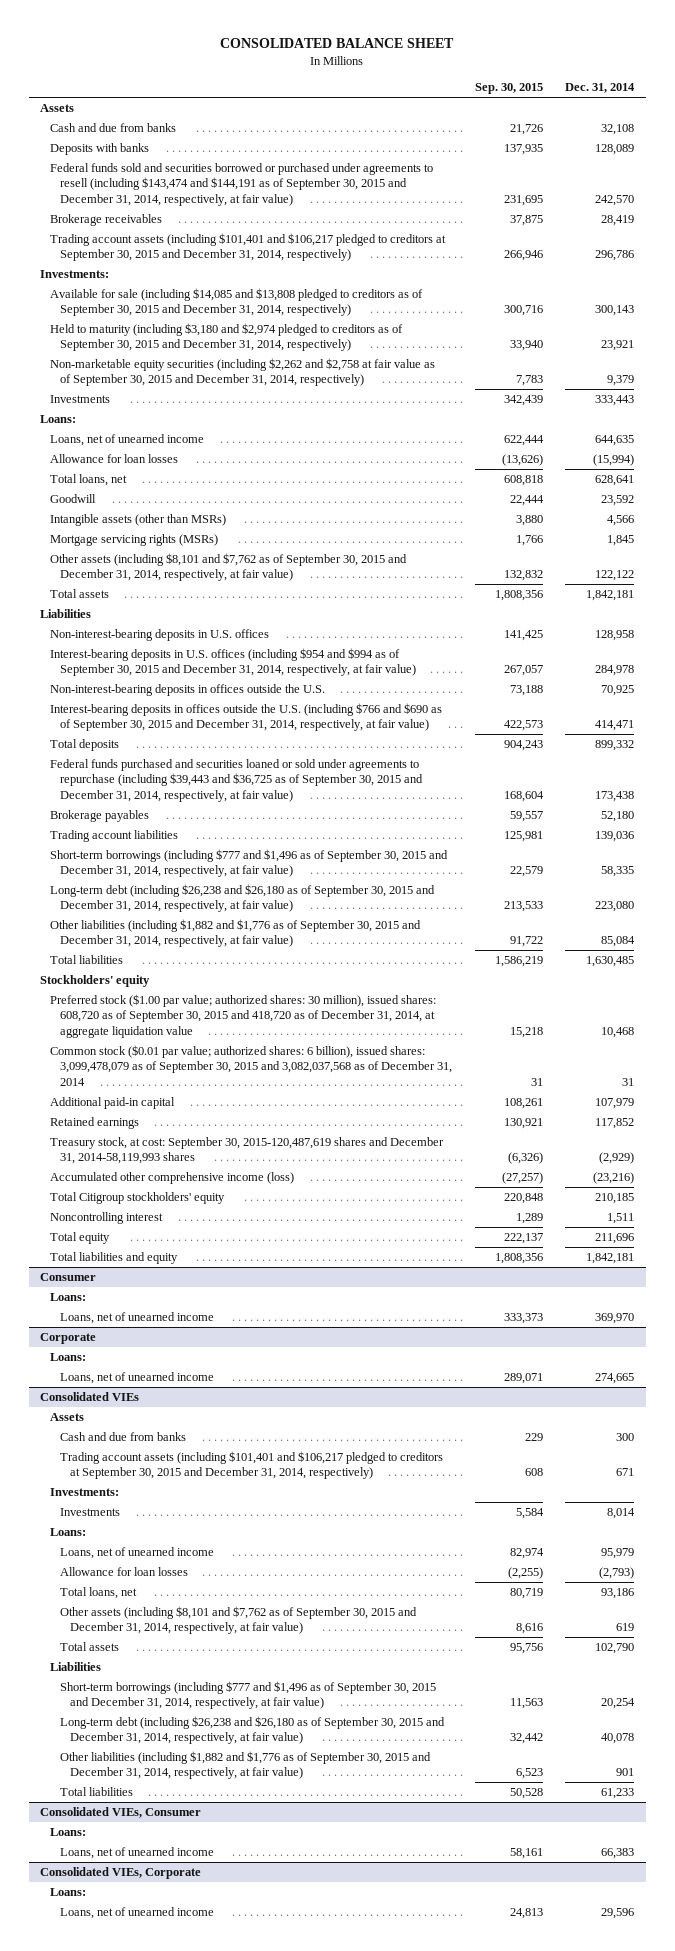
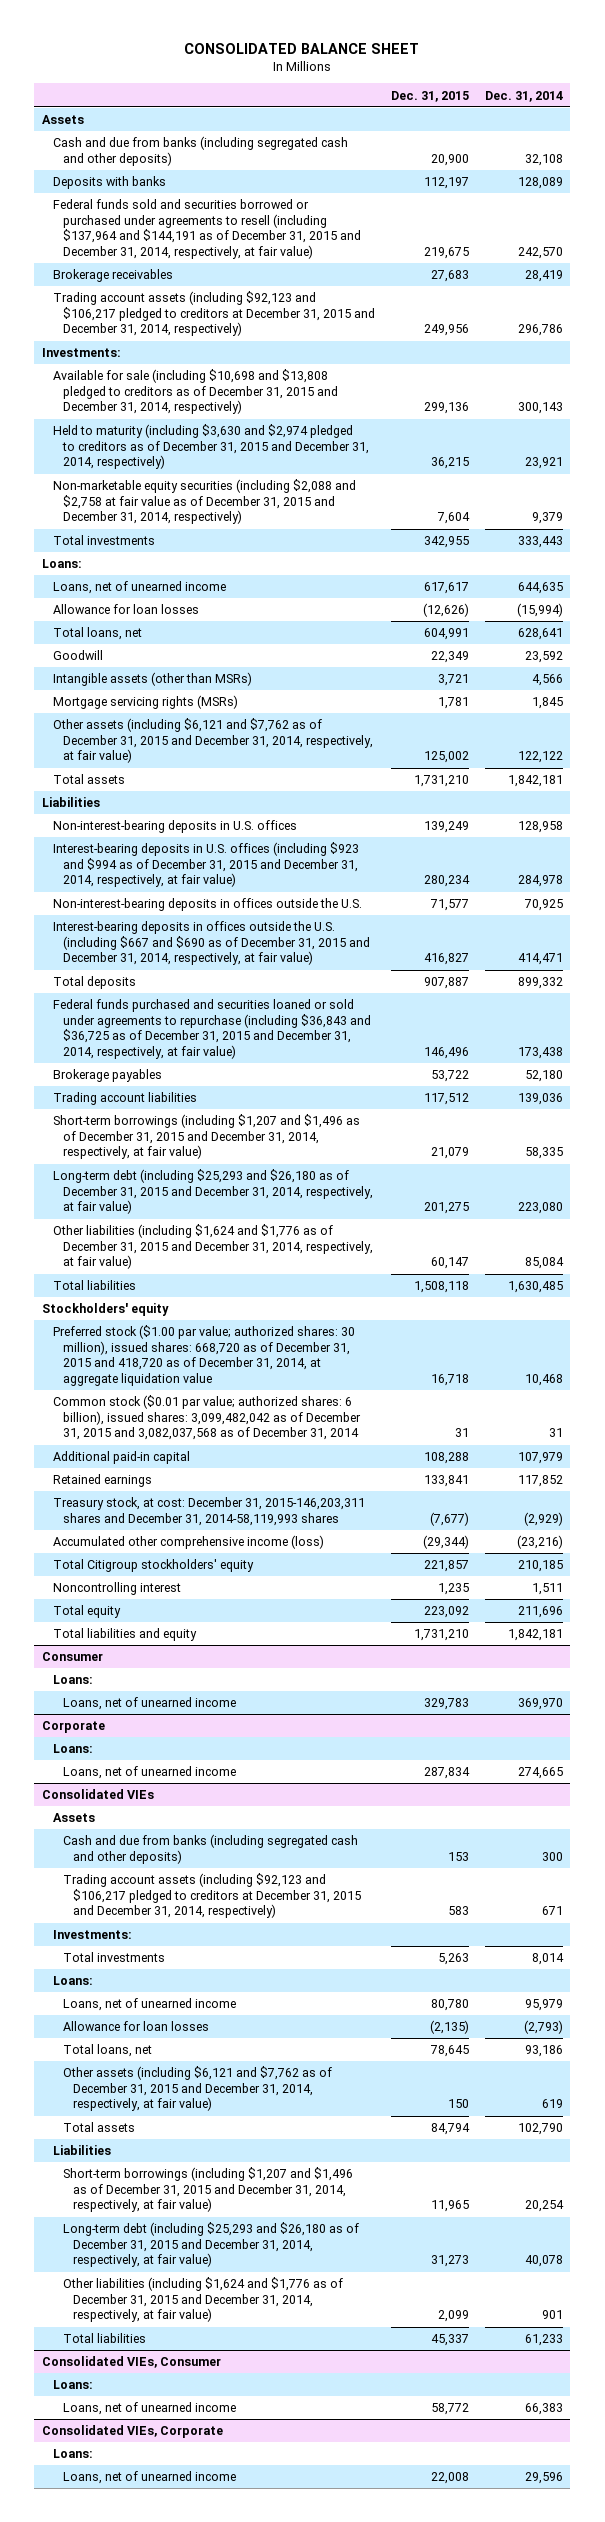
- | Sep. 30, 2015 | Dec. 31, 2014
+ | Dec. 31, 2015 | Dec. 31, 2014
- Cash and due from banks | 21,726 | 32,108
+ Cash and due from banks (including segregated cash and other deposits) | 20,900 | 32,108
- Federal funds sold and securities borrowed or purchased under agreements to resell (including $143,474 and $144,191 as of September 30, 2015 and December 31, 2014, respectively, at fair value) | 231,695 | 242,570
+ Federal funds sold and securities borrowed or purchased under agreements to resell (including $137,964 and $144,191 as of December 31, 2015 and December 31, 2014, respectively, at fair value) | 219,675 | 242,570
- Trading account assets (including $101,401 and $106,217 pledged to creditors at September 30, 2015 and December 31, 2014, respectively) | 266,946 | 296,786
+ Trading account assets (including $92,123 and $106,217 pledged to creditors at December 31, 2015 and December 31, 2014, respectively) | 249,956 | 296,786
- Available for sale (including $14,085 and $13,808 pledged to creditors as of September 30, 2015 and December 31, 2014, respectively) | 300,716 | 300,143
- Held to maturity (including $3,180 and $2,974 pledged to creditors as of September 30, 2015 and December 31, 2014, respectively) | 33,940 | 23,921
- Non-marketable equity securities (including $2,262 and $2,758 at fair value as of September 30, 2015 and December 31, 2014, respectively) | 7,783 | 9,379
- Investments | 342,439 | 333,443
+ Available for sale (including $10,698 and $13,808 pledged to creditors as of December 31, 2015 and December 31, 2014, respectively) | 299,136 | 300,143
+ Held to maturity (including $3,630 and $2,974 pledged to creditors as of December 31, 2015 and December 31, 2014, respectively) | 36,215 | 23,921
+ Non-marketable equity securities (including $2,088 and $2,758 at fair value as of December 31, 2015 and December 31, 2014, respectively) | 7,604 | 9,379
+ Total investments | 342,955 | 333,443
- Other assets (including $8,101 and $7,762 as of September 30, 2015 and December 31, 2014, respectively, at fair value) | 132,832 | 122,122
+ Other assets (including $6,121 and $7,762 as of December 31, 2015 and December 31, 2014, respectively, at fair value) | 125,002 | 122,122
- Interest-bearing deposits in U.S. offices (including $954 and $994 as of September 30, 2015 and December 31, 2014, respectively, at fair value) | 267,057 | 284,978
+ Interest-bearing deposits in U.S. offices (including $923 and $994 as of December 31, 2015 and December 31, 2014, respectively, at fair value) | 280,234 | 284,978
- Interest-bearing deposits in offices outside the U.S. (including $766 and $690 as of September 30, 2015 and December 31, 2014, respectively, at fair value) | 422,573 | 414,471
+ Interest-bearing deposits in offices outside the U.S. (including $667 and $690 as of December 31, 2015 and December 31, 2014, respectively, at fair value) | 416,827 | 414,471
- Federal funds purchased and securities loaned or sold under agreements to repurchase (including $39,443 and $36,725 as of September 30, 2015 and December 31, 2014, respectively, at fair value) | 168,604 | 173,438
+ Federal funds purchased and securities loaned or sold under agreements to repurchase (including $36,843 and $36,725 as of December 31, 2015 and December 31, 2014, respectively, at fair value) | 146,496 | 173,438
- Short-term borrowings (including $777 and $1,496 as of September 30, 2015 and December 31, 2014, respectively, at fair value) | 22,579 | 58,335
- Long-term debt (including $26,238 and $26,180 as of September 30, 2015 and December 31, 2014, respectively, at fair value) | 213,533 | 223,080
- Other liabilities (including $1,882 and $1,776 as of September 30, 2015 and December 31, 2014, respectively, at fair value) | 91,722 | 85,084
+ Short-term borrowings (including $1,207 and $1,496 as of December 31, 2015 and December 31, 2014, respectively, at fair value) | 21,079 | 58,335
+ Long-term debt (including $25,293 and $26,180 as of December 31, 2015 and December 31, 2014, respectively, at fair value) | 201,275 | 223,080
+ Other liabilities (including $1,624 and $1,776 as of December 31, 2015 and December 31, 2014, respectively, at fair value) | 60,147 | 85,084
- Preferred stock ($1.00 par value; authorized shares: 30 million), issued shares: 608,720 as of September 30, 2015 and 418,720 as of December 31, 2014, at aggregate liquidation value | 15,218 | 10,468
- Common stock ($0.01 par value; authorized shares: 6 billion), issued shares: 3,099,478,079 as of September 30, 2015 and 3,082,037,568 as of December 31, 2014 | 31 | 31
+ Preferred stock ($1.00 par value; authorized shares: 30 million), issued shares: 668,720 as of December 31, 2015 and 418,720 as of December 31, 2014, at aggregate liquidation value | 16,718 | 10,468
+ Common stock ($0.01 par value; authorized shares: 6 billion), issued shares: 3,099,482,042 as of December 31, 2015 and 3,082,037,568 as of December 31, 2014 | 31 | 31
- Treasury stock, at cost: September 30, 2015-120,487,619 shares and December 31, 2014-58,119,993 shares | (6,326) | (2,929)
+ Treasury stock, at cost: December 31, 2015-146,203,311 shares and December 31, 2014-58,119,993 shares | (7,677) | (2,929)
@ Consolidated VIEs
- Cash and due from banks | 229 | 300
- Trading account assets (including $101,401 and $106,217 pledged to creditors at September 30, 2015 and December 31, 2014, respectively) | 608 | 671
+ Cash and due from banks (including segregated cash and other deposits) | 153 | 300
+ Trading account assets (including $92,123 and $106,217 pledged to creditors at December 31, 2015 and December 31, 2014, respectively) | 583 | 671
- Investments | 5,584 | 8,014
+ Total investments | 5,263 | 8,014
- Other assets (including $8,101 and $7,762 as of September 30, 2015 and December 31, 2014, respectively, at fair value) | 8,616 | 619
+ Other assets (including $6,121 and $7,762 as of December 31, 2015 and December 31, 2014, respectively, at fair value) | 150 | 619
- Short-term borrowings (including $777 and $1,496 as of September 30, 2015 and December 31, 2014, respectively, at fair value) | 11,563 | 20,254
- Long-term debt (including $26,238 and $26,180 as of September 30, 2015 and December 31, 2014, respectively, at fair value) | 32,442 | 40,078
- Other liabilities (including $1,882 and $1,776 as of September 30, 2015 and December 31, 2014, respectively, at fair value) | 6,523 | 901
+ Short-term borrowings (including $1,207 and $1,496 as of December 31, 2015 and December 31, 2014, respectively, at fair value) | 11,965 | 20,254
+ Long-term debt (including $25,293 and $26,180 as of December 31, 2015 and December 31, 2014, respectively, at fair value) | 31,273 | 40,078
+ Other liabilities (including $1,624 and $1,776 as of December 31, 2015 and December 31, 2014, respectively, at fair value) | 2,099 | 901

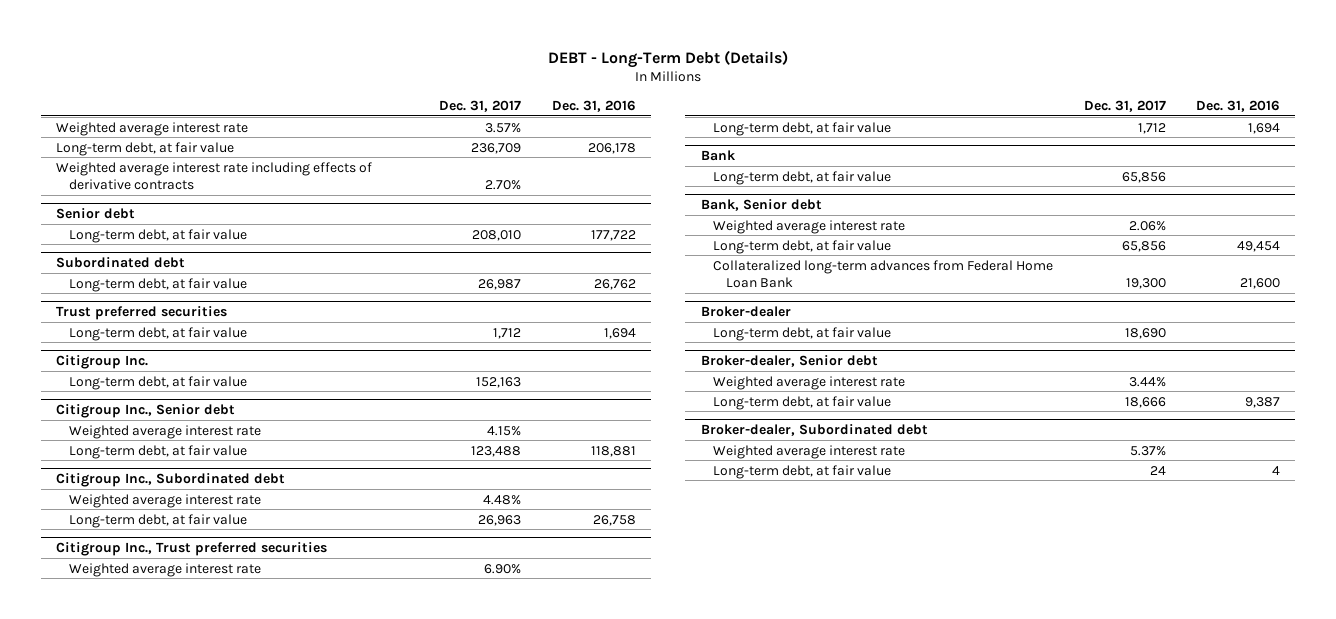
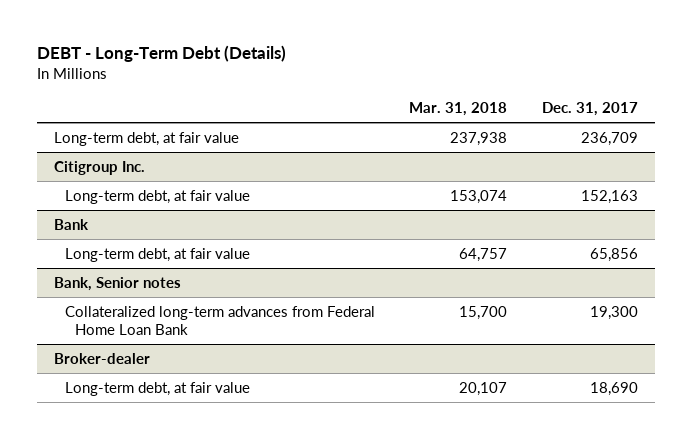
- | Dec. 31, 2017 | Dec. 31, 2016
+ | Mar. 31, 2018 | Dec. 31, 2017
- Weighted average interest rate | 3.57% |
- Weighted average interest rate including effects of derivative contracts | 2.70% |
- Senior debt
- Long-term debt, at fair value | 208,010 | 177,722
- Subordinated debt
- Long-term debt, at fair value | 26,987 | 26,762
- Trust preferred securities
- Long-term debt, at fair value | 1,712 | 1,694
- Citigroup Inc., Senior debt
- Weighted average interest rate | 4.15% |
- Long-term debt, at fair value | 123,488 | 118,881
- Citigroup Inc., Subordinated debt
- Weighted average interest rate | 4.48% |
- Long-term debt, at fair value | 26,963 | 26,758
- Citigroup Inc., Trust preferred securities
- Weighted average interest rate | 6.90% |
- Long-term debt, at fair value | 1,712 | 1,694
- Bank, Senior debt
- Weighted average interest rate | 2.06% |
- Long-term debt, at fair value | 65,856 | 49,454
+ Bank, Senior notes
- Broker-dealer, Senior debt
- Weighted average interest rate | 3.44% |
- Long-term debt, at fair value | 18,666 | 9,387
- Broker-dealer, Subordinated debt
- Weighted average interest rate | 5.37% |
- Long-term debt, at fair value | 24 | 4

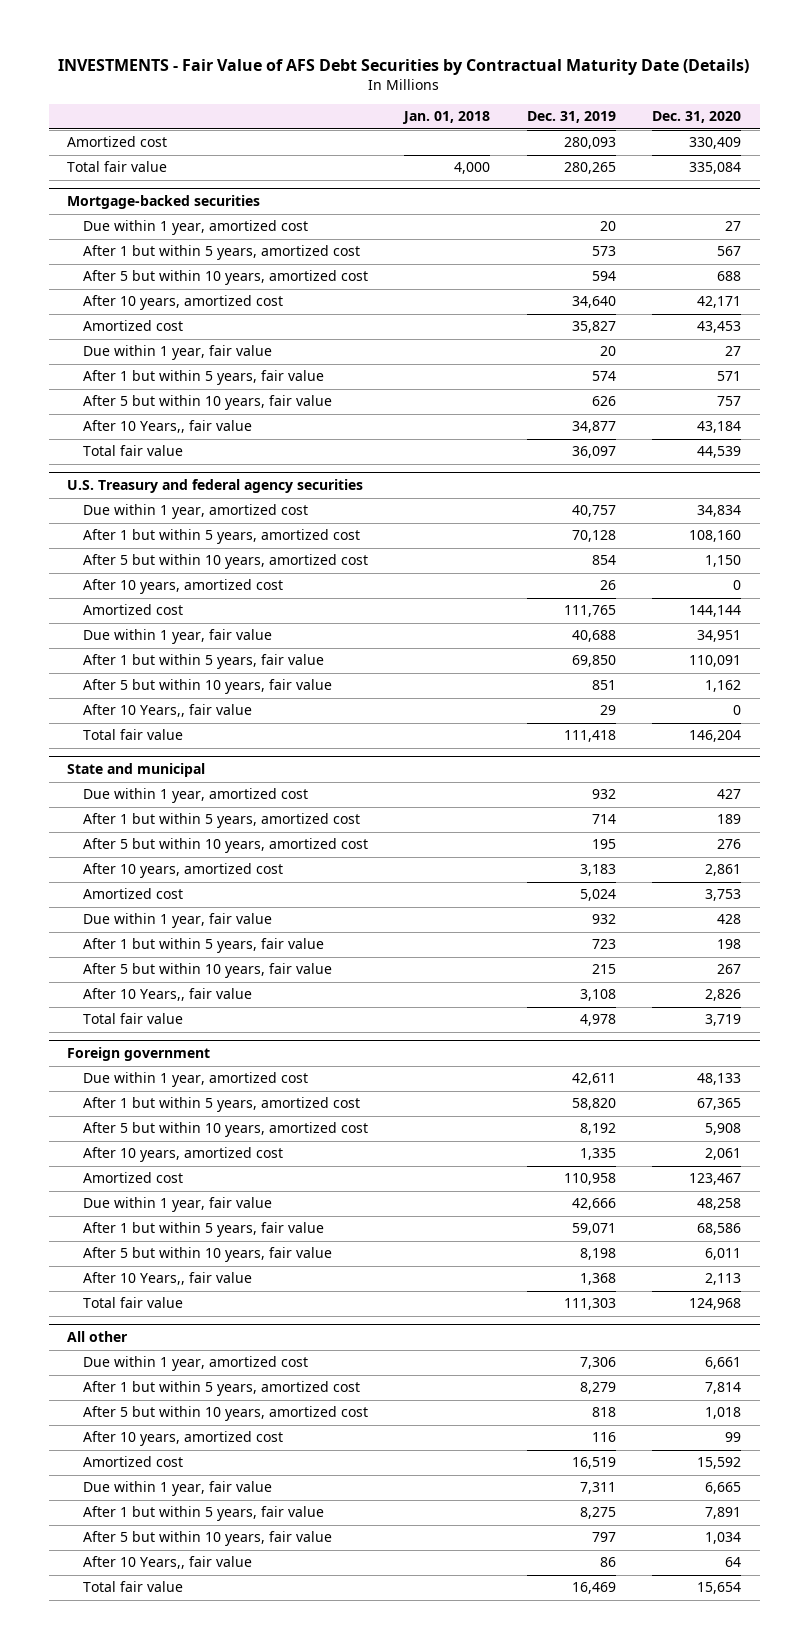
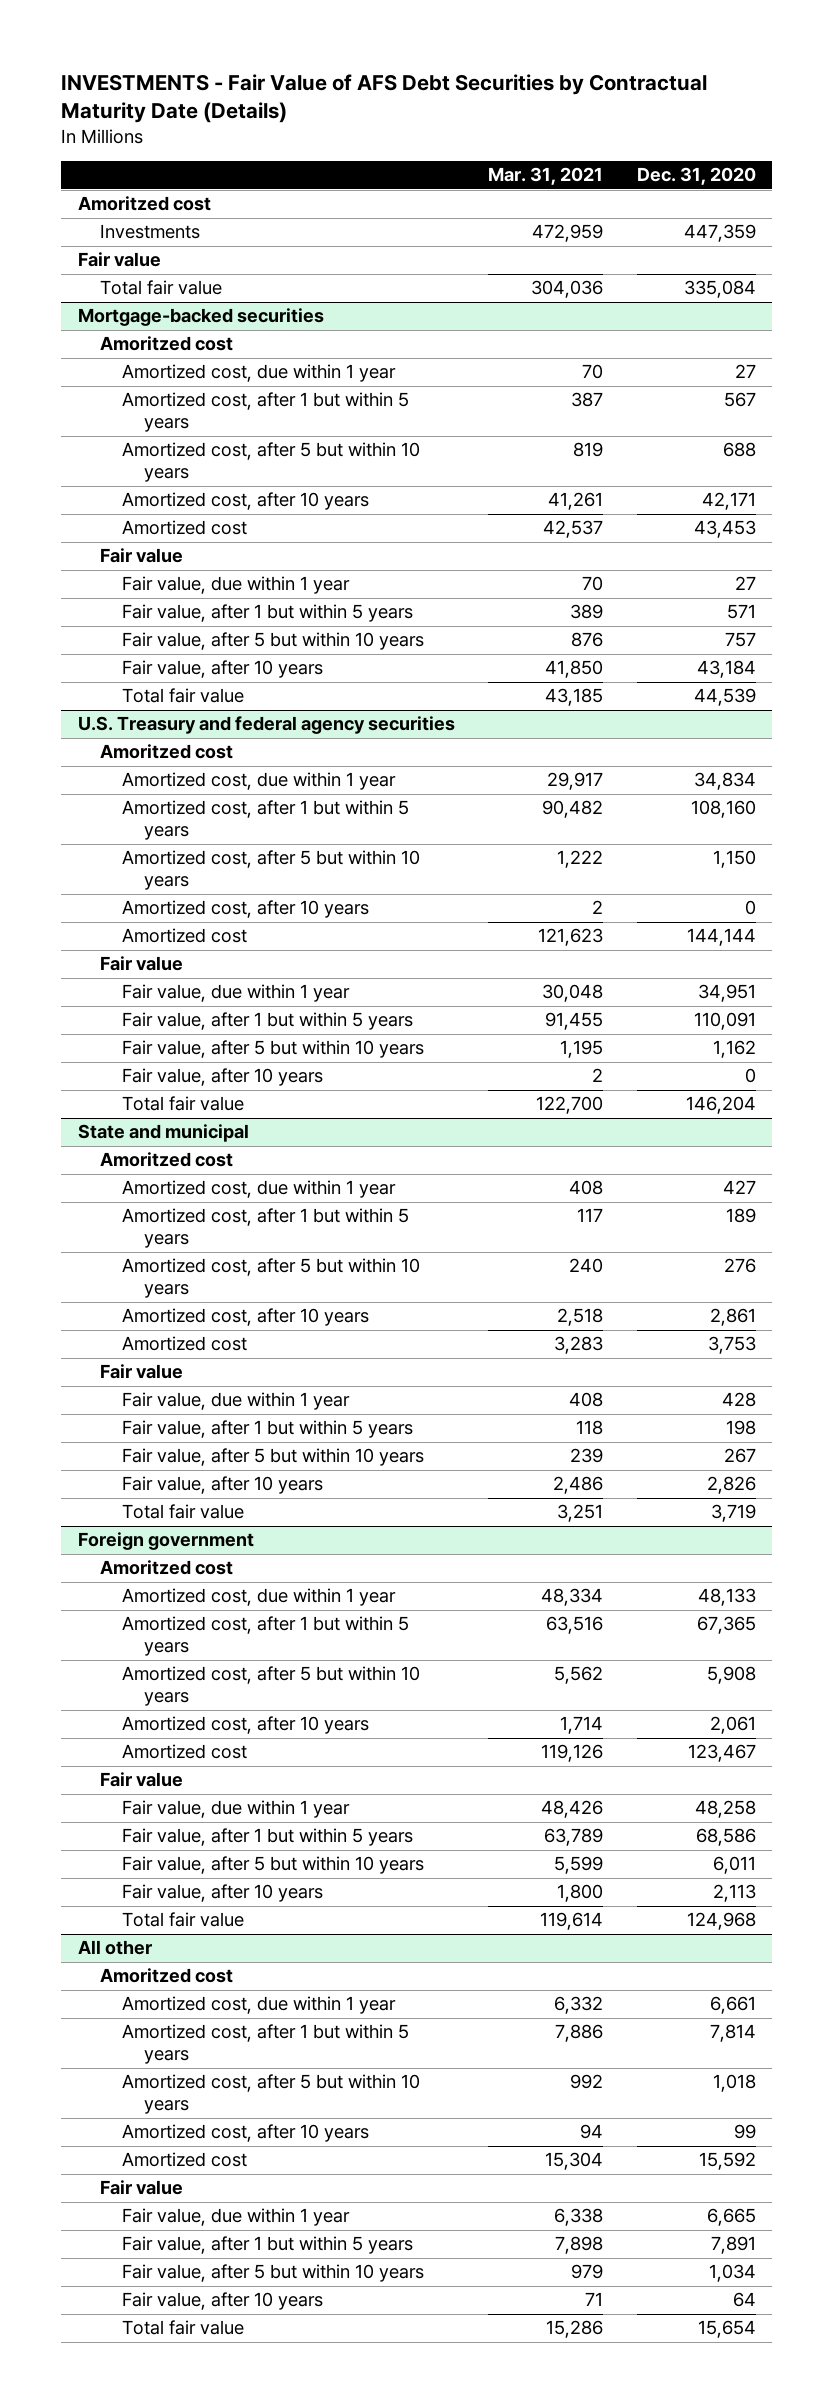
- | Jan. 01, 2018 | Dec. 31, 2019 | Dec. 31, 2020
+ | Mar. 31, 2021 | Dec. 31, 2020
- Amortized cost | | 280,093 | 330,409
+ Amoritzed cost
+ Investments | 472,959 | 447,359
+ Fair value
@ Mortgage-backed securities
- Due within 1 year, amortized cost | | 20 | 27
- After 1 but within 5 years, amortized cost | | 573 | 567
- After 5 but within 10 years, amortized cost | | 594 | 688
- After 10 years, amortized cost | | 34,640 | 42,171
+ Amoritzed cost
+ Amortized cost, due within 1 year | 70 | 27
+ Amortized cost, after 1 but within 5 years | 387 | 567
+ Amortized cost, after 5 but within 10 years | 819 | 688
+ Amortized cost, after 10 years | 41,261 | 42,171
- Due within 1 year, fair value | | 20 | 27
- After 1 but within 5 years, fair value | | 574 | 571
- After 5 but within 10 years, fair value | | 626 | 757
- After 10 Years,, fair value | | 34,877 | 43,184
+ Fair value
+ Fair value, due within 1 year | 70 | 27
+ Fair value, after 1 but within 5 years | 389 | 571
+ Fair value, after 5 but within 10 years | 876 | 757
+ Fair value, after 10 years | 41,850 | 43,184
@ U.S. Treasury and federal agency securities
- Due within 1 year, amortized cost | | 40,757 | 34,834
- After 1 but within 5 years, amortized cost | | 70,128 | 108,160
- After 5 but within 10 years, amortized cost | | 854 | 1,150
- After 10 years, amortized cost | | 26 | 0
+ Amoritzed cost
+ Amortized cost, due within 1 year | 29,917 | 34,834
+ Amortized cost, after 1 but within 5 years | 90,482 | 108,160
+ Amortized cost, after 5 but within 10 years | 1,222 | 1,150
+ Amortized cost, after 10 years | 2 | 0
- Due within 1 year, fair value | | 40,688 | 34,951
- After 1 but within 5 years, fair value | | 69,850 | 110,091
- After 5 but within 10 years, fair value | | 851 | 1,162
- After 10 Years,, fair value | | 29 | 0
+ Fair value
+ Fair value, due within 1 year | 30,048 | 34,951
+ Fair value, after 1 but within 5 years | 91,455 | 110,091
+ Fair value, after 5 but within 10 years | 1,195 | 1,162
+ Fair value, after 10 years | 2 | 0
@ State and municipal
- Due within 1 year, amortized cost | | 932 | 427
- After 1 but within 5 years, amortized cost | | 714 | 189
- After 5 but within 10 years, amortized cost | | 195 | 276
- After 10 years, amortized cost | | 3,183 | 2,861
+ Amoritzed cost
+ Amortized cost, due within 1 year | 408 | 427
+ Amortized cost, after 1 but within 5 years | 117 | 189
+ Amortized cost, after 5 but within 10 years | 240 | 276
+ Amortized cost, after 10 years | 2,518 | 2,861
- Due within 1 year, fair value | | 932 | 428
- After 1 but within 5 years, fair value | | 723 | 198
- After 5 but within 10 years, fair value | | 215 | 267
- After 10 Years,, fair value | | 3,108 | 2,826
+ Fair value
+ Fair value, due within 1 year | 408 | 428
+ Fair value, after 1 but within 5 years | 118 | 198
+ Fair value, after 5 but within 10 years | 239 | 267
+ Fair value, after 10 years | 2,486 | 2,826
@ Foreign government
- Due within 1 year, amortized cost | | 42,611 | 48,133
- After 1 but within 5 years, amortized cost | | 58,820 | 67,365
- After 5 but within 10 years, amortized cost | | 8,192 | 5,908
- After 10 years, amortized cost | | 1,335 | 2,061
+ Amoritzed cost
+ Amortized cost, due within 1 year | 48,334 | 48,133
+ Amortized cost, after 1 but within 5 years | 63,516 | 67,365
+ Amortized cost, after 5 but within 10 years | 5,562 | 5,908
+ Amortized cost, after 10 years | 1,714 | 2,061
- Due within 1 year, fair value | | 42,666 | 48,258
- After 1 but within 5 years, fair value | | 59,071 | 68,586
- After 5 but within 10 years, fair value | | 8,198 | 6,011
- After 10 Years,, fair value | | 1,368 | 2,113
+ Fair value
+ Fair value, due within 1 year | 48,426 | 48,258
+ Fair value, after 1 but within 5 years | 63,789 | 68,586
+ Fair value, after 5 but within 10 years | 5,599 | 6,011
+ Fair value, after 10 years | 1,800 | 2,113
@ All other
- Due within 1 year, amortized cost | | 7,306 | 6,661
- After 1 but within 5 years, amortized cost | | 8,279 | 7,814
- After 5 but within 10 years, amortized cost | | 818 | 1,018
- After 10 years, amortized cost | | 116 | 99
+ Amoritzed cost
+ Amortized cost, due within 1 year | 6,332 | 6,661
+ Amortized cost, after 1 but within 5 years | 7,886 | 7,814
+ Amortized cost, after 5 but within 10 years | 992 | 1,018
+ Amortized cost, after 10 years | 94 | 99
- Due within 1 year, fair value | | 7,311 | 6,665
- After 1 but within 5 years, fair value | | 8,275 | 7,891
- After 5 but within 10 years, fair value | | 797 | 1,034
- After 10 Years,, fair value | | 86 | 64
+ Fair value
+ Fair value, due within 1 year | 6,338 | 6,665
+ Fair value, after 1 but within 5 years | 7,898 | 7,891
+ Fair value, after 5 but within 10 years | 979 | 1,034
+ Fair value, after 10 years | 71 | 64

